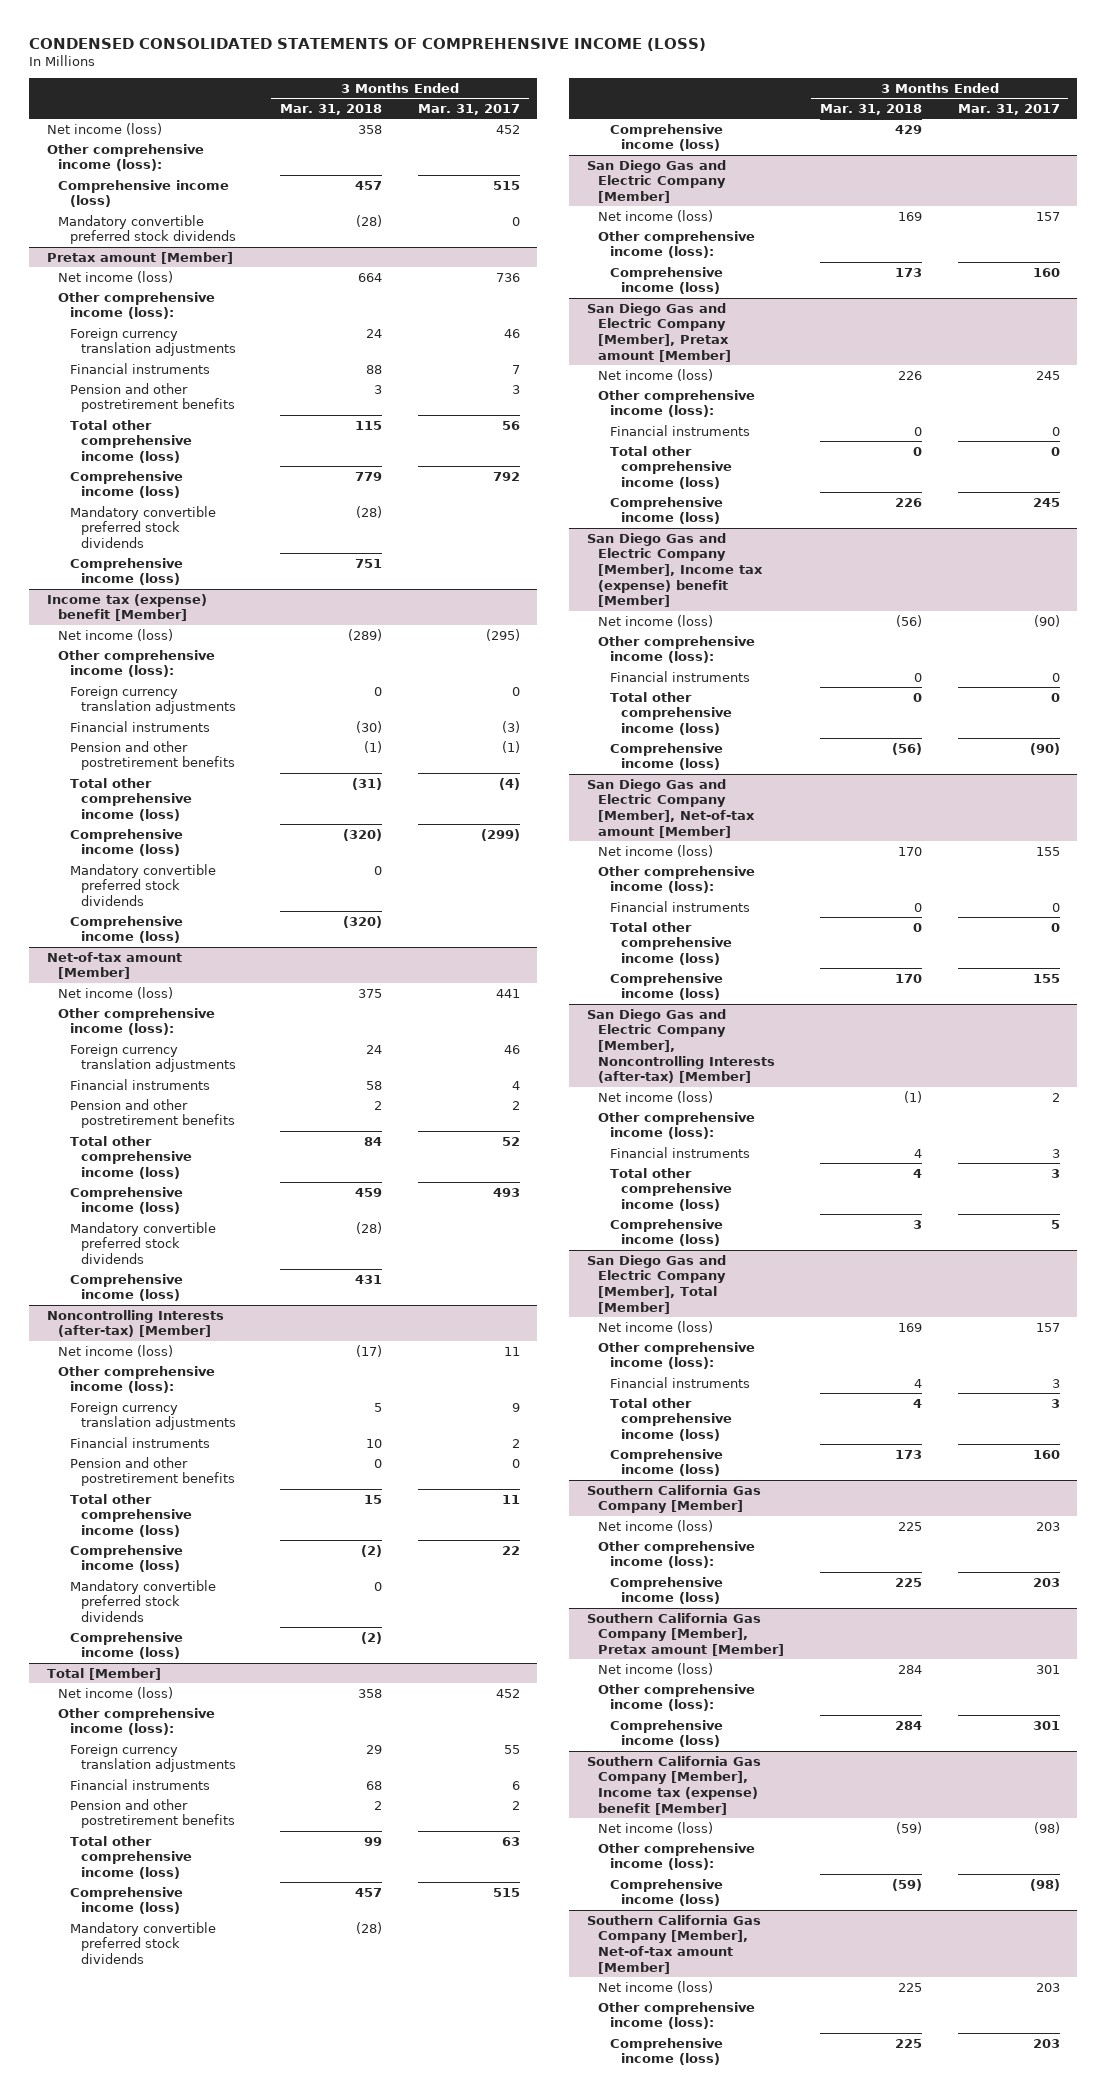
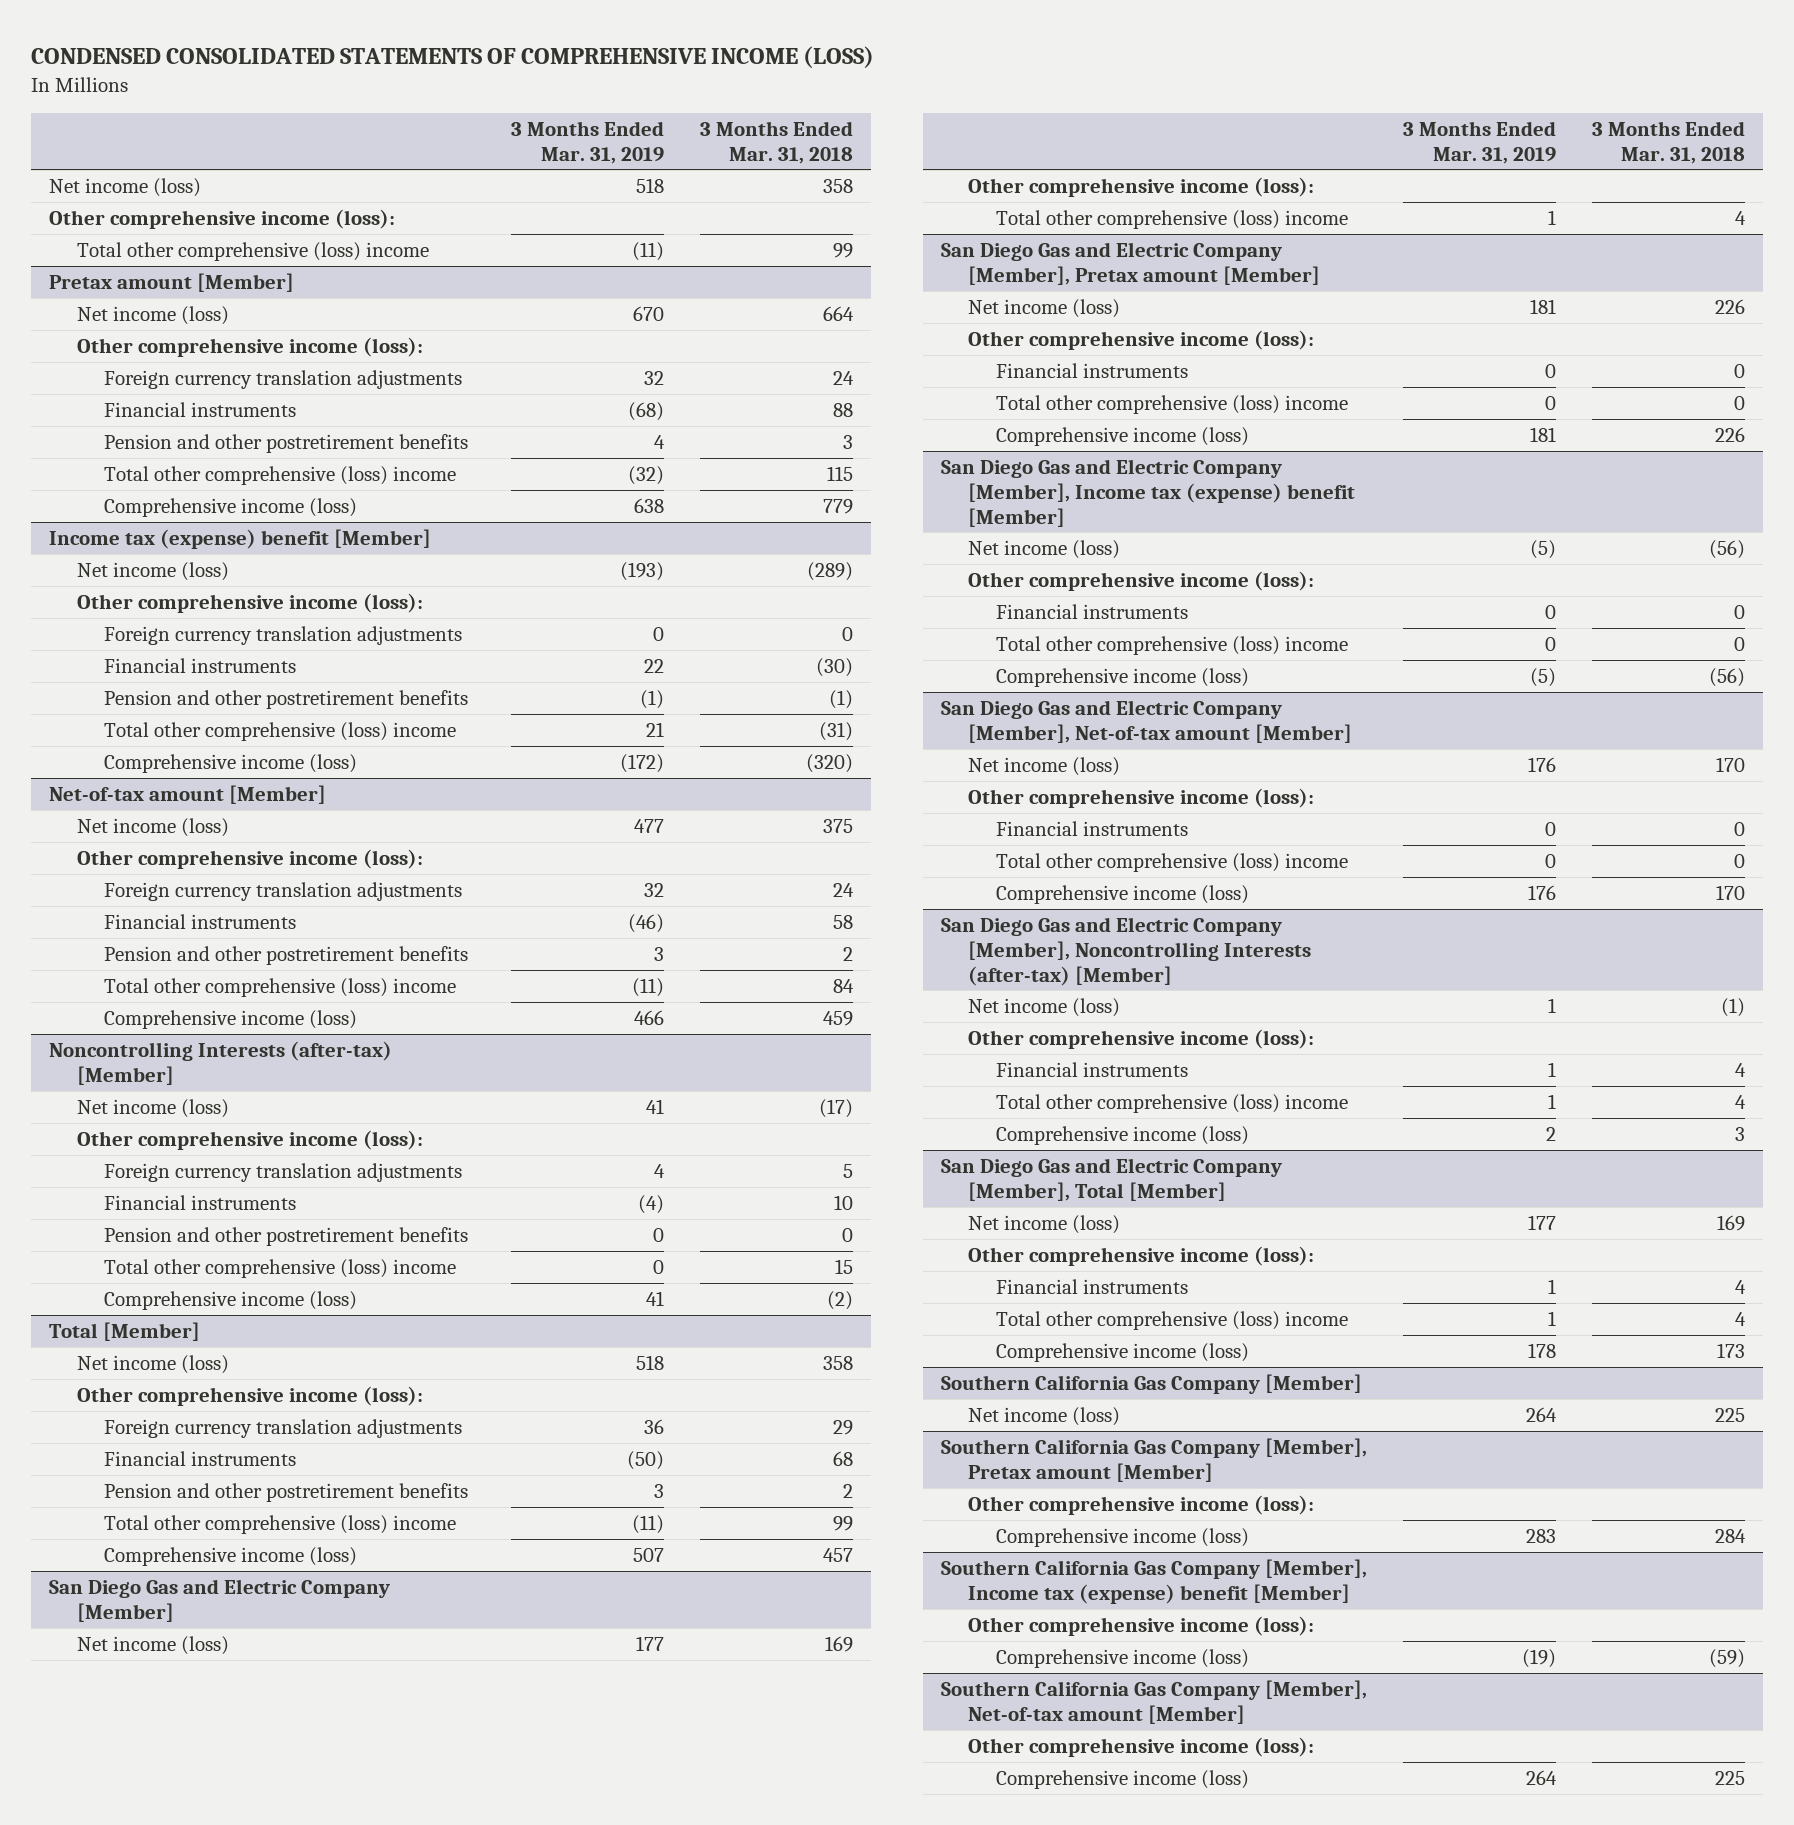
- | 3 Months Ended Mar. 31, 2018 | 3 Months Ended Mar. 31, 2017
+ | 3 Months Ended Mar. 31, 2019 | 3 Months Ended Mar. 31, 2018
- Comprehensive income (loss) | 457 | 515
- Mandatory convertible preferred stock dividends | (28) | 0
+ Total other comprehensive (loss) income | (11) | 99
@ Pretax amount [Member]
- Total other comprehensive income (loss) | 115 | 56
+ Total other comprehensive (loss) income | (32) | 115
- Mandatory convertible preferred stock dividends | (28) |
- Comprehensive income (loss) | 751 |
@ Income tax (expense) benefit [Member]
- Total other comprehensive income (loss) | (31) | (4)
- Comprehensive income (loss) | (320) | (299)
- Mandatory convertible preferred stock dividends | 0 |
+ Total other comprehensive (loss) income | 21 | (31)
@ Net-of-tax amount [Member]
- Total other comprehensive income (loss) | 84 | 52
+ Total other comprehensive (loss) income | (11) | 84
- Mandatory convertible preferred stock dividends | (28) |
- Comprehensive income (loss) | 431 |
@ Noncontrolling Interests (after-tax) [Member]
- Total other comprehensive income (loss) | 15 | 11
- Comprehensive income (loss) | (2) | 22
- Mandatory convertible preferred stock dividends | 0 |
+ Total other comprehensive (loss) income | 0 | 15
@ Total [Member]
- Total other comprehensive income (loss) | 99 | 63
+ Total other comprehensive (loss) income | (11) | 99
- Mandatory convertible preferred stock dividends | (28) |
- Comprehensive income (loss) | 429 |
@ San Diego Gas and Electric Company [Member]
- Comprehensive income (loss) | 173 | 160
+ Total other comprehensive (loss) income | 1 | 4
@ San Diego Gas and Electric Company [Member], Pretax amount [Member]
- Total other comprehensive income (loss) | 0 | 0
+ Total other comprehensive (loss) income | 0 | 0
@ San Diego Gas and Electric Company [Member], Income tax (expense) benefit [Member]
- Total other comprehensive income (loss) | 0 | 0
+ Total other comprehensive (loss) income | 0 | 0
@ San Diego Gas and Electric Company [Member], Net-of-tax amount [Member]
- Total other comprehensive income (loss) | 0 | 0
+ Total other comprehensive (loss) income | 0 | 0
@ San Diego Gas and Electric Company [Member], Noncontrolling Interests (after-tax) [Member]
- Total other comprehensive income (loss) | 4 | 3
+ Total other comprehensive (loss) income | 1 | 4
@ San Diego Gas and Electric Company [Member], Total [Member]
- Total other comprehensive income (loss) | 4 | 3
+ Total other comprehensive (loss) income | 1 | 4
@ Southern California Gas Company [Member]
- Other comprehensive income (loss):
- Comprehensive income (loss) | 225 | 203
@ Southern California Gas Company [Member], Pretax amount [Member]
- Net income (loss) | 284 | 301
@ Southern California Gas Company [Member], Income tax (expense) benefit [Member]
- Net income (loss) | (59) | (98)
@ Southern California Gas Company [Member], Net-of-tax amount [Member]
- Net income (loss) | 225 | 203

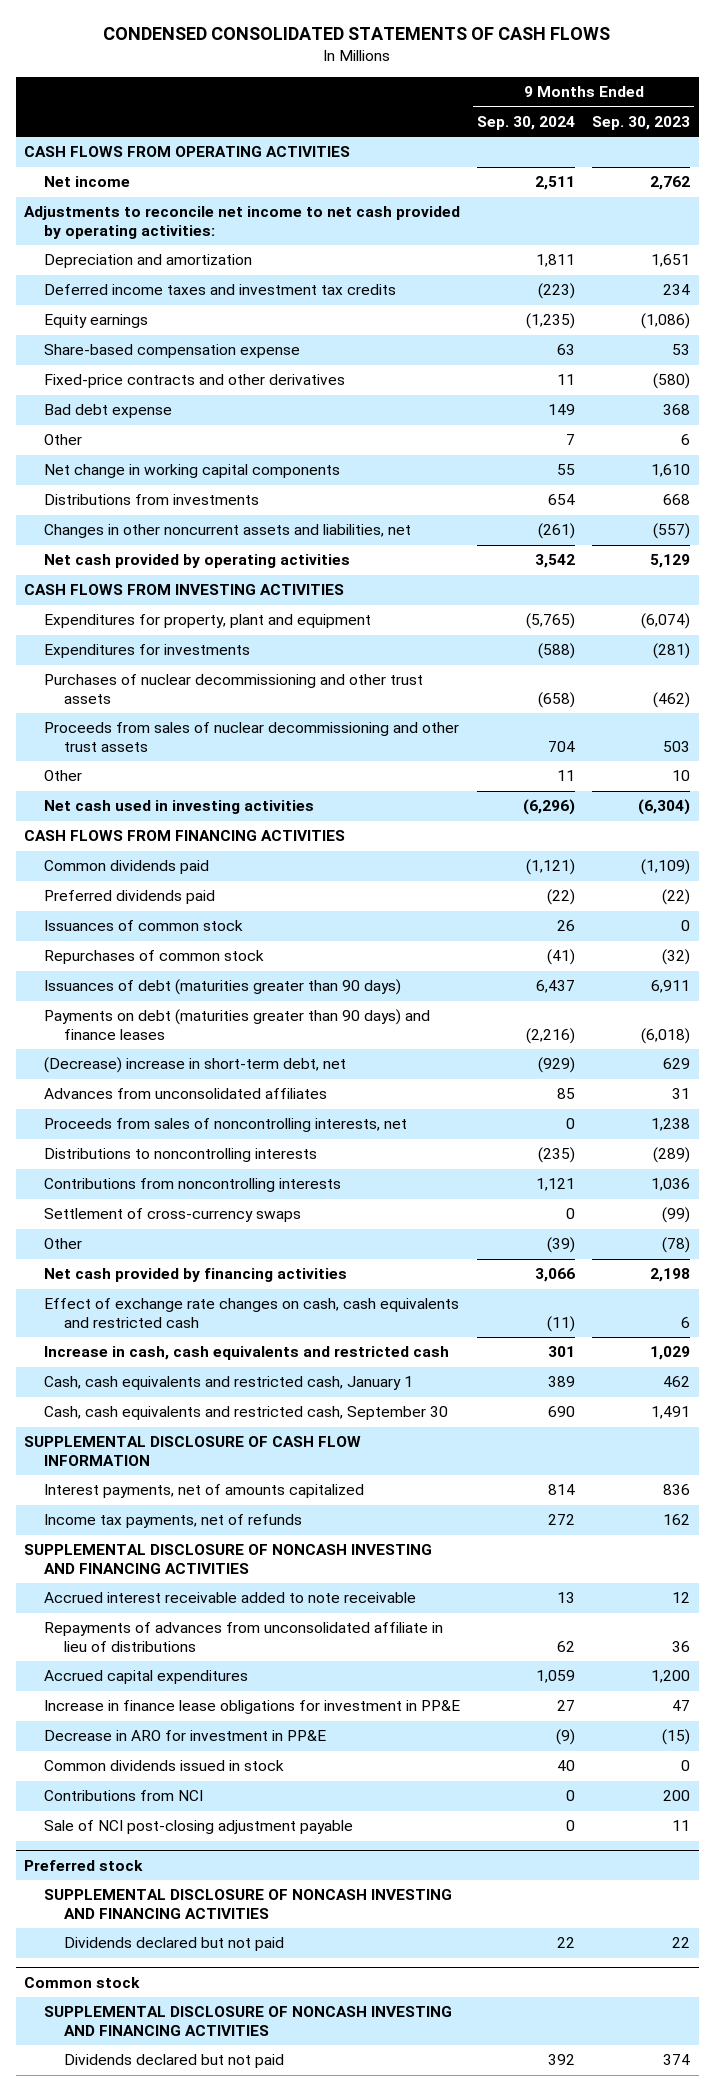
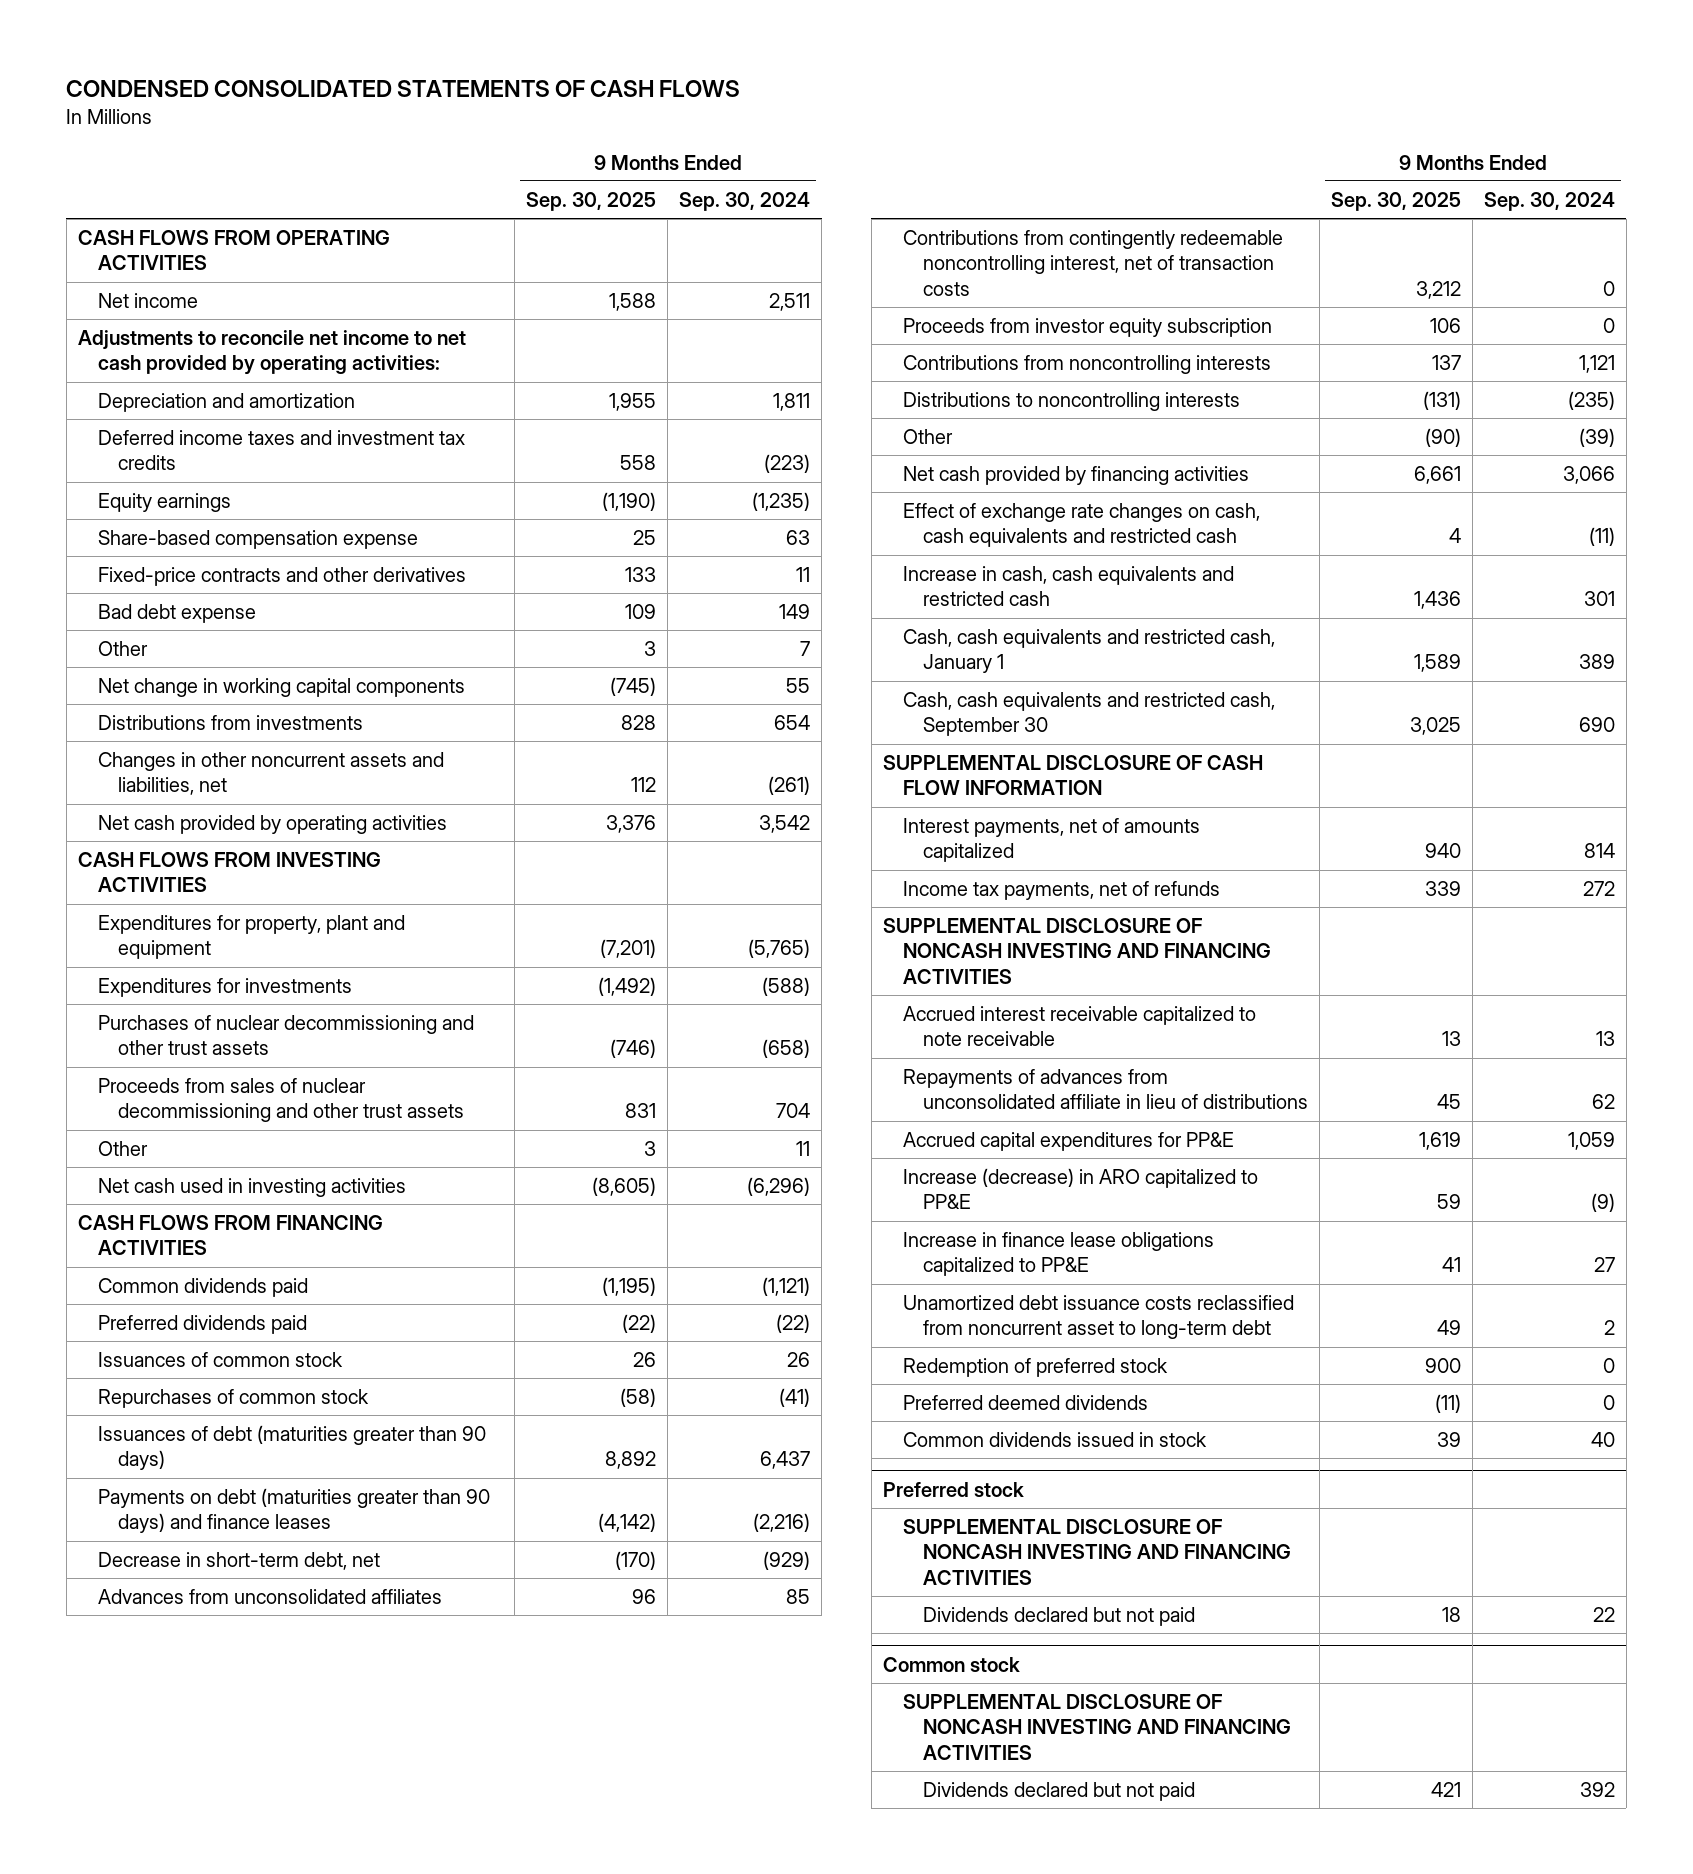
- | 9 Months Ended Sep. 30, 2024 | 9 Months Ended Sep. 30, 2023
+ | 9 Months Ended Sep. 30, 2025 | 9 Months Ended Sep. 30, 2024
- (Decrease) increase in short-term debt, net | (929) | 629
+ Decrease in short-term debt, net | (170) | (929)
- Proceeds from sales of noncontrolling interests, net | 0 | 1,238
+ Contributions from contingently redeemable noncontrolling interest, net of transaction costs | 3,212 | 0
+ Proceeds from investor equity subscription | 106 | 0
- Settlement of cross-currency swaps | 0 | (99)
moved down: Distributions to noncontrolling interests | (131) | (235)
- Accrued interest receivable added to note receivable | 13 | 12
+ Accrued interest receivable capitalized to note receivable | 13 | 13
- Accrued capital expenditures | 1,059 | 1,200
- Increase in finance lease obligations for investment in PP&E | 27 | 47
- Decrease in ARO for investment in PP&E | (9) | (15)
+ Accrued capital expenditures for PP&E | 1,619 | 1,059
+ Increase (decrease) in ARO capitalized to PP&E | 59 | (9)
+ Increase in finance lease obligations capitalized to PP&E | 41 | 27
+ Unamortized debt issuance costs reclassified from noncurrent asset to long-term debt | 49 | 2
+ Redemption of preferred stock | 900 | 0
+ Preferred deemed dividends | (11) | 0
- Contributions from NCI | 0 | 200
- Sale of NCI post-closing adjustment payable | 0 | 11

